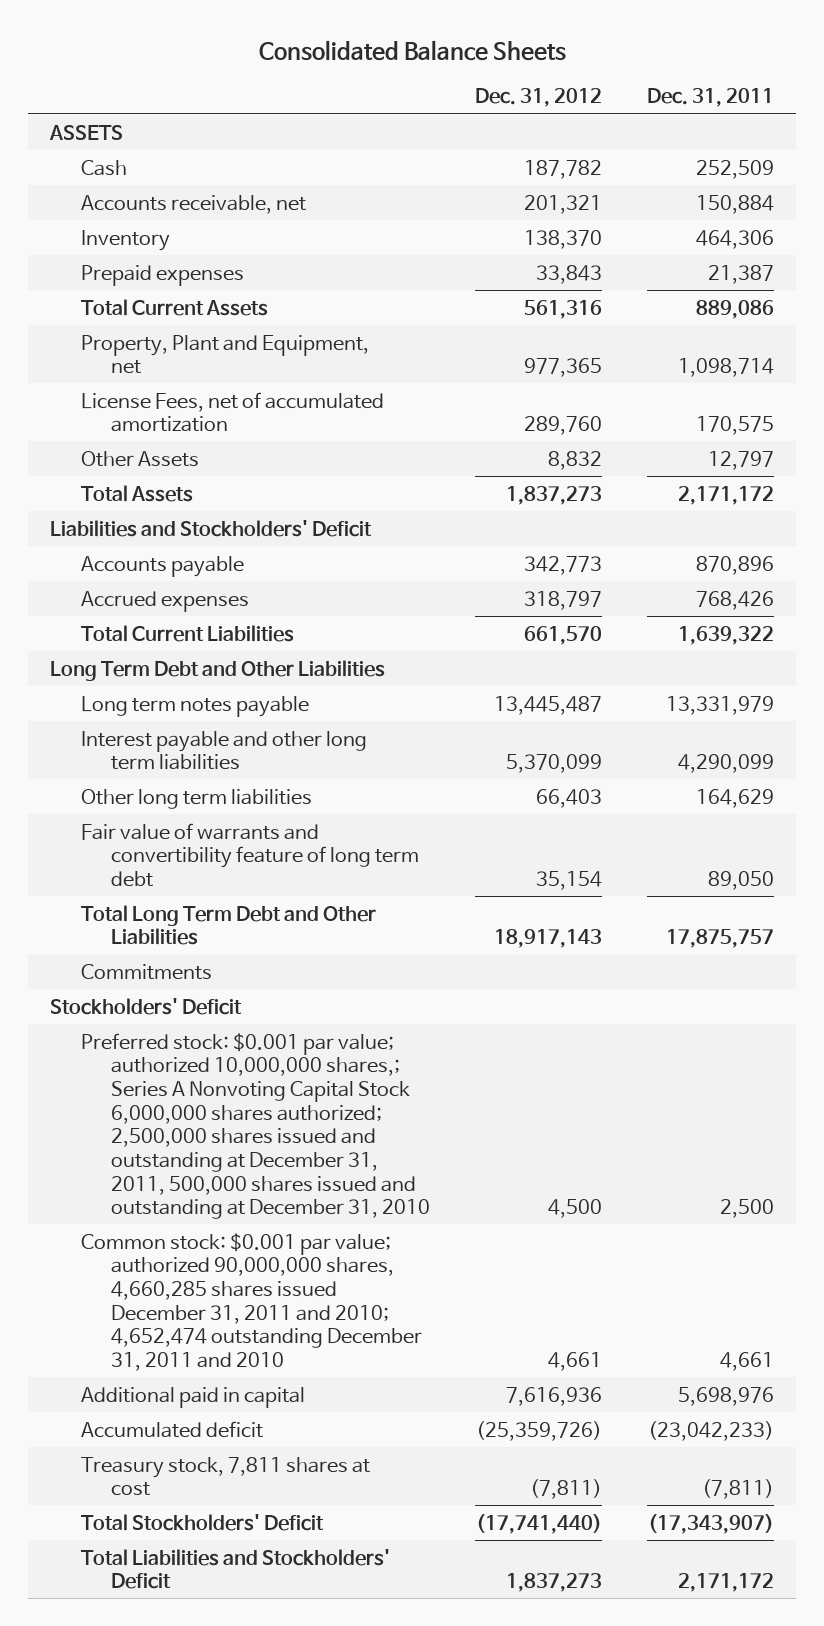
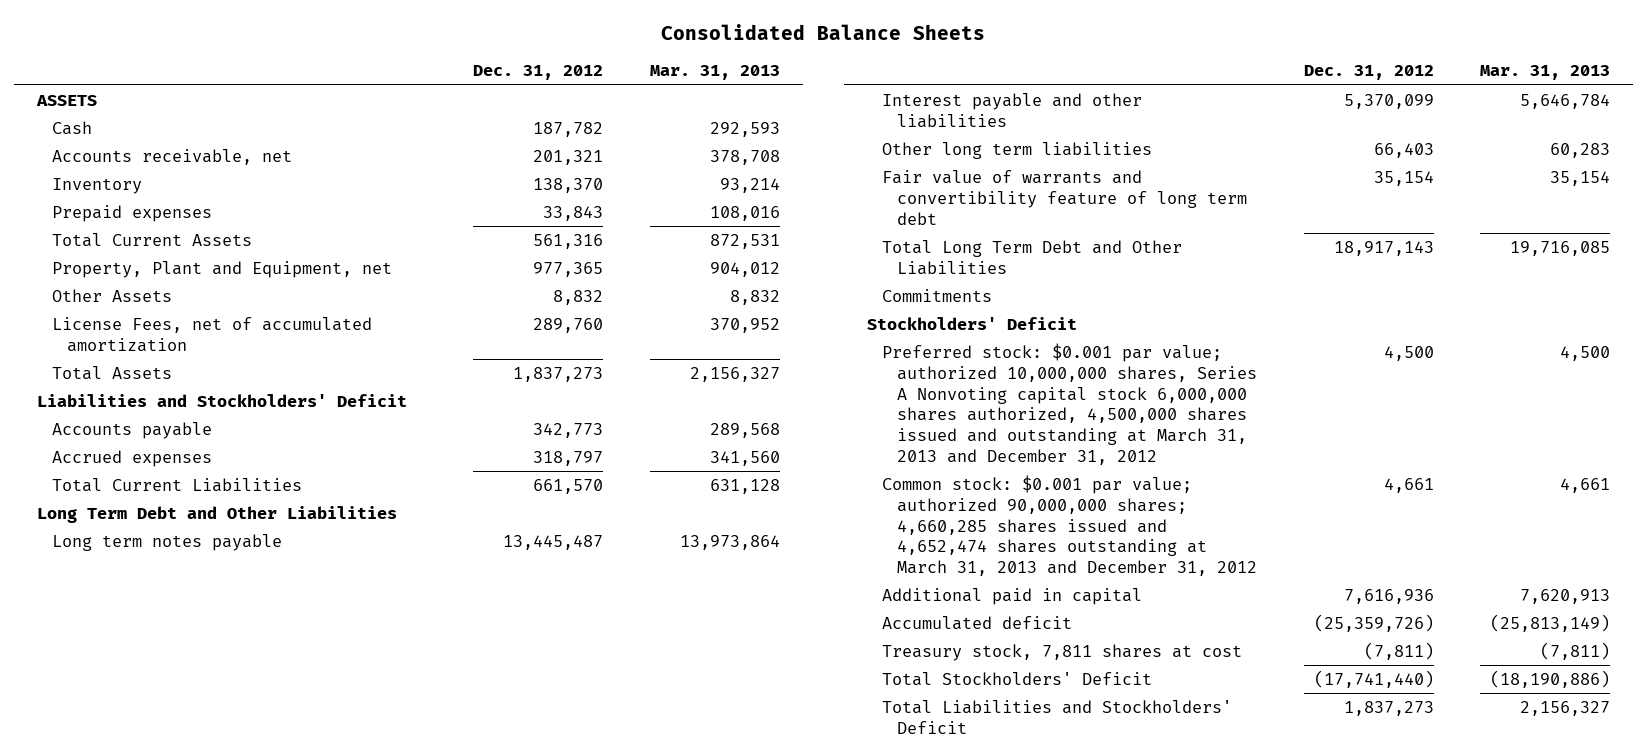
- | Dec. 31, 2012 | Dec. 31, 2011
+ | Dec. 31, 2012 | Mar. 31, 2013
moved down: License Fees, net of accumulated amortization | 289,760 | 370,952
- Interest payable and other long term liabilities | 5,370,099 | 4,290,099
+ Interest payable and other liabilities | 5,370,099 | 5,646,784
- Preferred stock: $0.001 par value; authorized 10,000,000 shares,; Series A Nonvoting Capital Stock 6,000,000 shares authorized; 2,500,000 shares issued and outstanding at December 31, 2011, 500,000 shares issued and outstanding at December 31, 2010 | 4,500 | 2,500
- Common stock: $0.001 par value; authorized 90,000,000 shares, 4,660,285 shares issued December 31, 2011 and 2010; 4,652,474 outstanding December 31, 2011 and 2010 | 4,661 | 4,661
+ Preferred stock: $0.001 par value; authorized 10,000,000 shares, Series A Nonvoting capital stock 6,000,000 shares authorized, 4,500,000 shares issued and outstanding at March 31, 2013 and December 31, 2012 | 4,500 | 4,500
+ Common stock: $0.001 par value; authorized 90,000,000 shares; 4,660,285 shares issued and 4,652,474 shares outstanding at March 31, 2013 and December 31, 2012 | 4,661 | 4,661

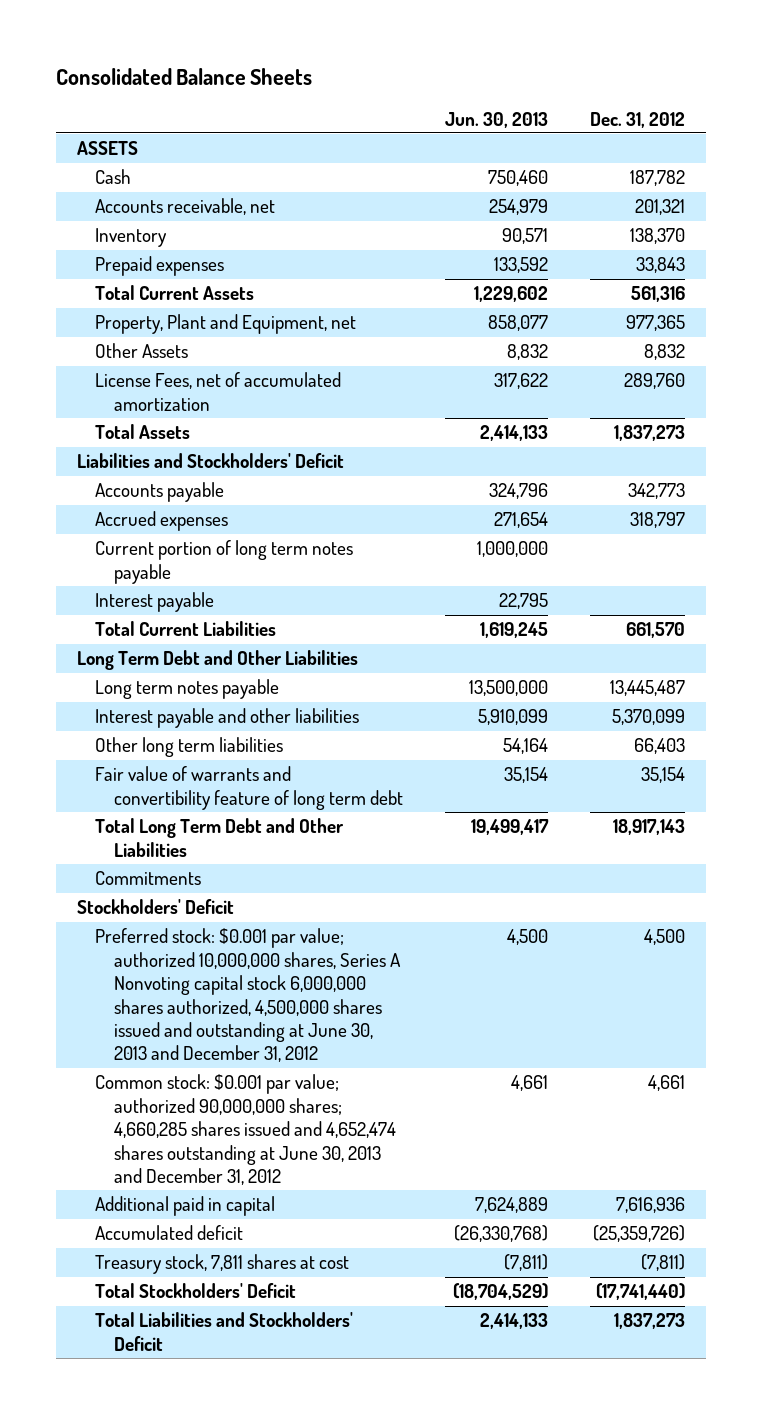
- | Dec. 31, 2012 | Mar. 31, 2013
+ | Jun. 30, 2013 | Dec. 31, 2012
+ Current portion of long term notes payable | 1,000,000 |
+ Interest payable | 22,795 |
- Preferred stock: $0.001 par value; authorized 10,000,000 shares, Series A Nonvoting capital stock 6,000,000 shares authorized, 4,500,000 shares issued and outstanding at March 31, 2013 and December 31, 2012 | 4,500 | 4,500
- Common stock: $0.001 par value; authorized 90,000,000 shares; 4,660,285 shares issued and 4,652,474 shares outstanding at March 31, 2013 and December 31, 2012 | 4,661 | 4,661
+ Preferred stock: $0.001 par value; authorized 10,000,000 shares, Series A Nonvoting capital stock 6,000,000 shares authorized, 4,500,000 shares issued and outstanding at June 30, 2013 and December 31, 2012 | 4,500 | 4,500
+ Common stock: $0.001 par value; authorized 90,000,000 shares; 4,660,285 shares issued and 4,652,474 shares outstanding at June 30, 2013 and December 31, 2012 | 4,661 | 4,661

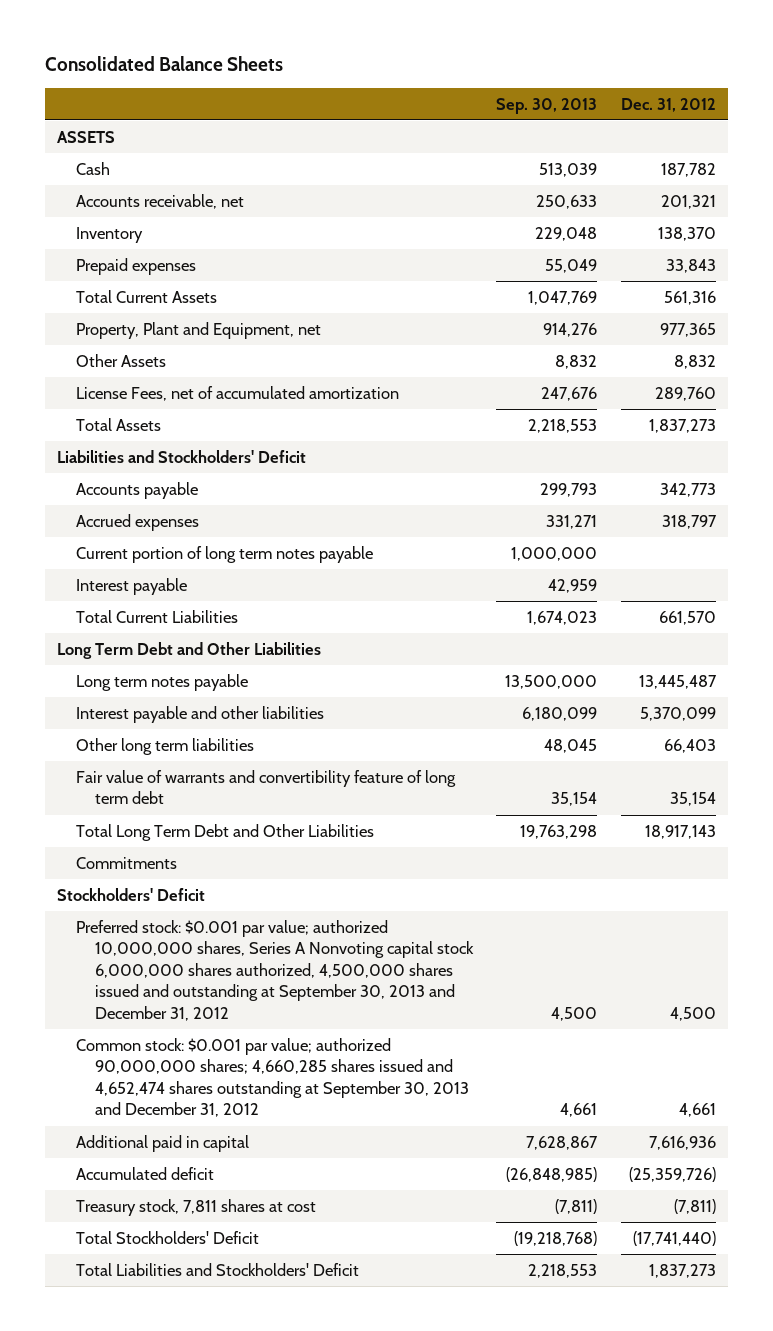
- | Jun. 30, 2013 | Dec. 31, 2012
+ | Sep. 30, 2013 | Dec. 31, 2012
- Preferred stock: $0.001 par value; authorized 10,000,000 shares, Series A Nonvoting capital stock 6,000,000 shares authorized, 4,500,000 shares issued and outstanding at June 30, 2013 and December 31, 2012 | 4,500 | 4,500
- Common stock: $0.001 par value; authorized 90,000,000 shares; 4,660,285 shares issued and 4,652,474 shares outstanding at June 30, 2013 and December 31, 2012 | 4,661 | 4,661
+ Preferred stock: $0.001 par value; authorized 10,000,000 shares, Series A Nonvoting capital stock 6,000,000 shares authorized, 4,500,000 shares issued and outstanding at September 30, 2013 and December 31, 2012 | 4,500 | 4,500
+ Common stock: $0.001 par value; authorized 90,000,000 shares; 4,660,285 shares issued and 4,652,474 shares outstanding at September 30, 2013 and December 31, 2012 | 4,661 | 4,661

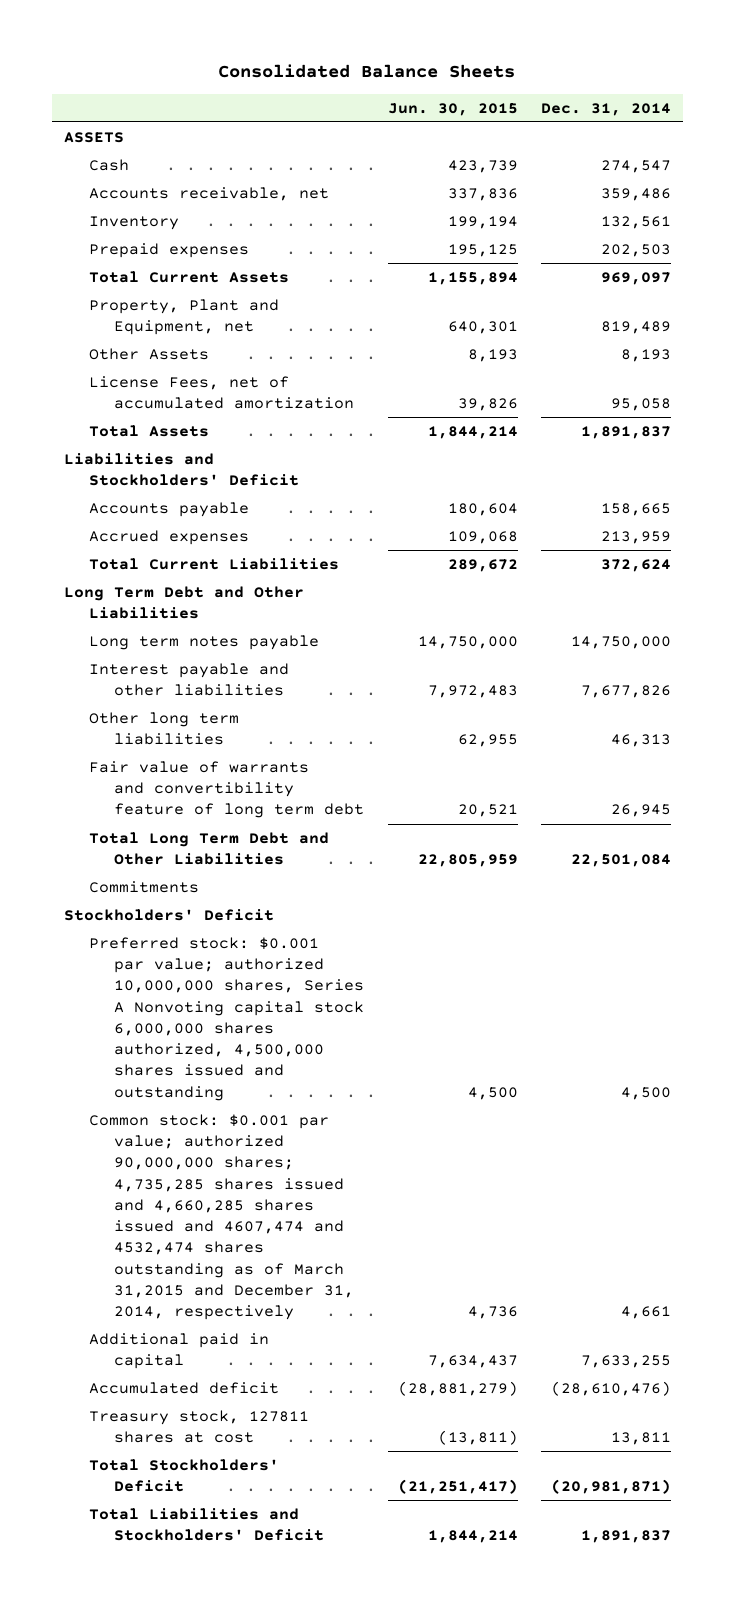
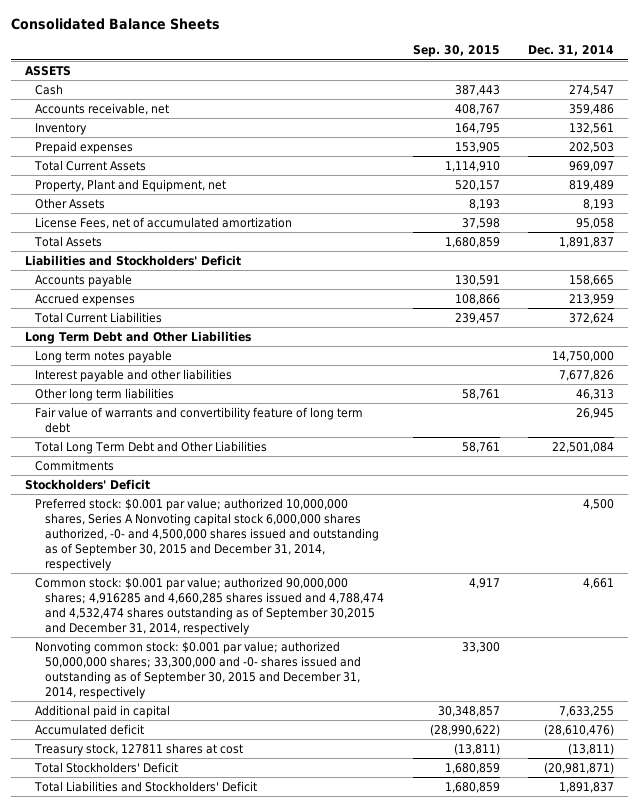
- | Jun. 30, 2015 | Dec. 31, 2014
+ | Sep. 30, 2015 | Dec. 31, 2014
- Preferred stock: $0.001 par value; authorized 10,000,000 shares, Series A Nonvoting capital stock 6,000,000 shares authorized, 4,500,000 shares issued and outstanding | 4,500 | 4,500
- Common stock: $0.001 par value; authorized 90,000,000 shares; 4,735,285 shares issued and 4,660,285 shares issued and 4607,474 and 4532,474 shares outstanding as of March 31,2015 and December 31, 2014, respectively | 4,736 | 4,661
+ Preferred stock: $0.001 par value; authorized 10,000,000 shares, Series A Nonvoting capital stock 6,000,000 shares authorized, -0- and 4,500,000 shares issued and outstanding as of September 30, 2015 and December 31, 2014, respectively | | 4,500
+ Common stock: $0.001 par value; authorized 90,000,000 shares; 4,916285 and 4,660,285 shares issued and 4,788,474 and 4,532,474 shares outstanding as of September 30,2015 and December 31, 2014, respectively | 4,917 | 4,661
+ Nonvoting common stock: $0.001 par value; authorized 50,000,000 shares; 33,300,000 and -0- shares issued and outstanding as of September 30, 2015 and December 31, 2014, respectively | 33,300 |
- Treasury stock, 127811 shares at cost | (13,811) | 13,811
+ Treasury stock, 127811 shares at cost | (13,811) | (13,811)

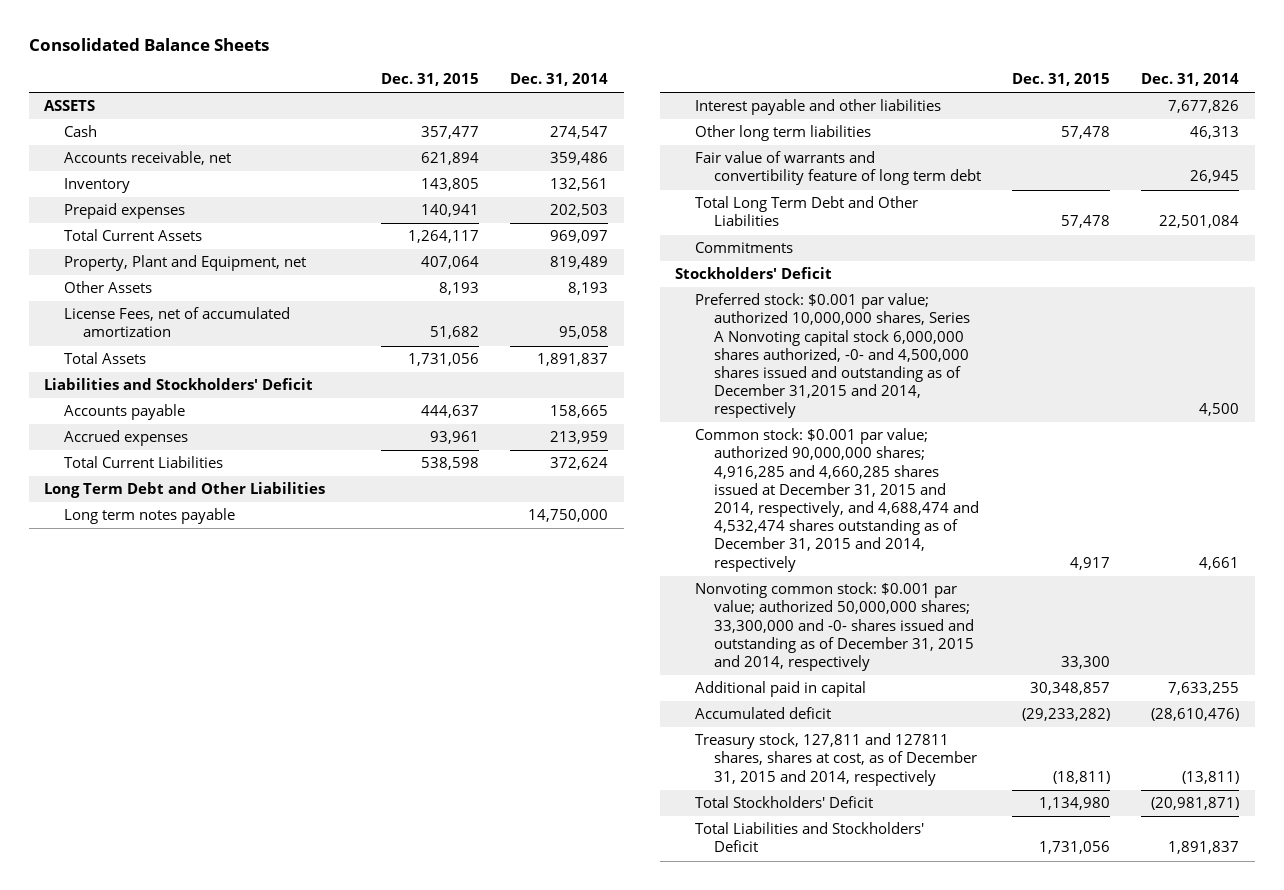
- | Sep. 30, 2015 | Dec. 31, 2014
+ | Dec. 31, 2015 | Dec. 31, 2014
- Preferred stock: $0.001 par value; authorized 10,000,000 shares, Series A Nonvoting capital stock 6,000,000 shares authorized, -0- and 4,500,000 shares issued and outstanding as of September 30, 2015 and December 31, 2014, respectively | | 4,500
- Common stock: $0.001 par value; authorized 90,000,000 shares; 4,916285 and 4,660,285 shares issued and 4,788,474 and 4,532,474 shares outstanding as of September 30,2015 and December 31, 2014, respectively | 4,917 | 4,661
- Nonvoting common stock: $0.001 par value; authorized 50,000,000 shares; 33,300,000 and -0- shares issued and outstanding as of September 30, 2015 and December 31, 2014, respectively | 33,300 |
+ Preferred stock: $0.001 par value; authorized 10,000,000 shares, Series A Nonvoting capital stock 6,000,000 shares authorized, -0- and 4,500,000 shares issued and outstanding as of December 31,2015 and 2014, respectively | | 4,500
+ Common stock: $0.001 par value; authorized 90,000,000 shares; 4,916,285 and 4,660,285 shares issued at December 31, 2015 and 2014, respectively, and 4,688,474 and 4,532,474 shares outstanding as of December 31, 2015 and 2014, respectively | 4,917 | 4,661
+ Nonvoting common stock: $0.001 par value; authorized 50,000,000 shares; 33,300,000 and -0- shares issued and outstanding as of December 31, 2015 and 2014, respectively | 33,300 |
- Treasury stock, 127811 shares at cost | (13,811) | (13,811)
+ Treasury stock, 127,811 and 127811 shares, shares at cost, as of December 31, 2015 and 2014, respectively | (18,811) | (13,811)

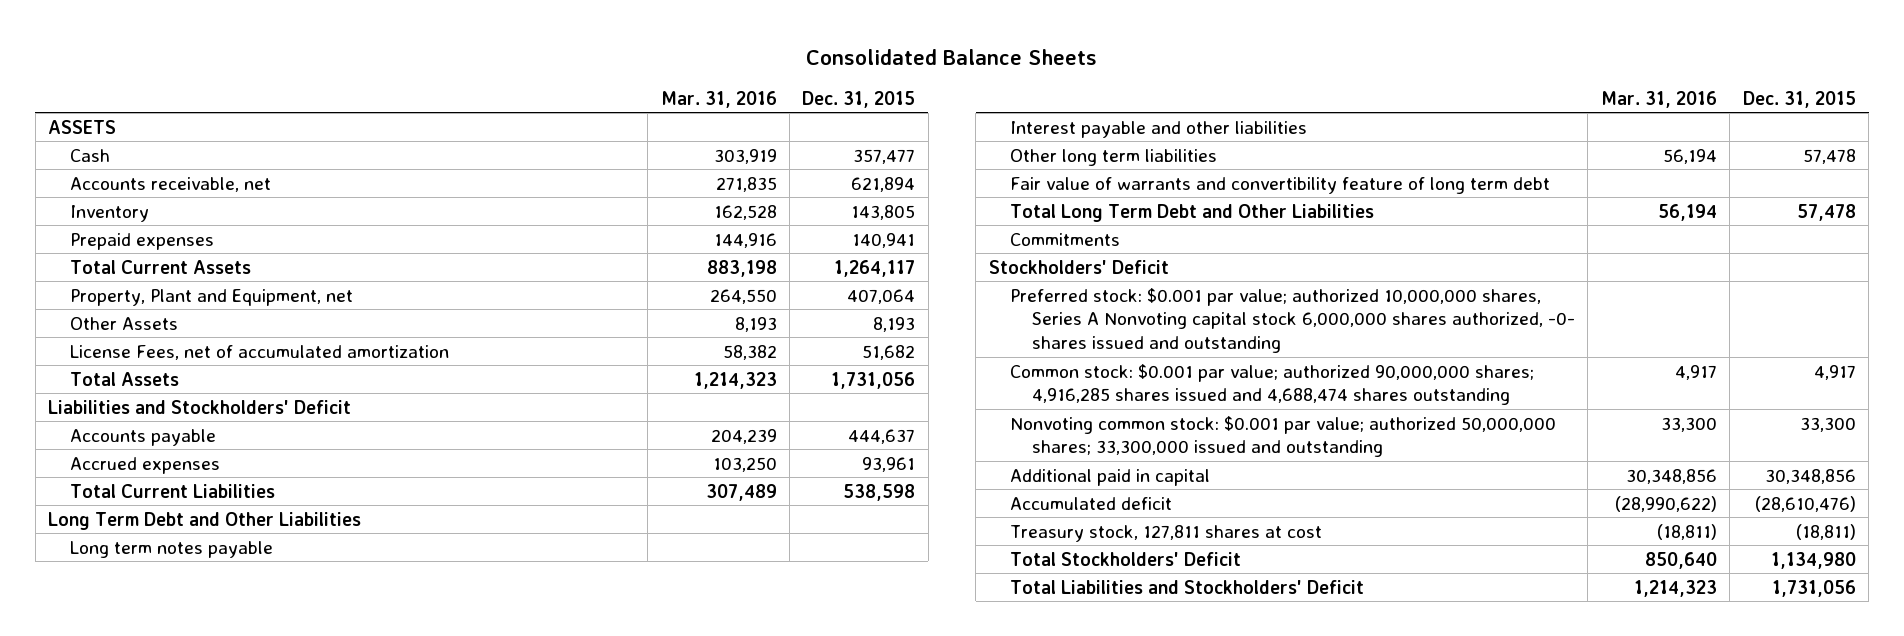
- | Dec. 31, 2015 | Dec. 31, 2014
+ | Mar. 31, 2016 | Dec. 31, 2015
- Preferred stock: $0.001 par value; authorized 10,000,000 shares, Series A Nonvoting capital stock 6,000,000 shares authorized, -0- and 4,500,000 shares issued and outstanding as of December 31,2015 and 2014, respectively | | 4,500
- Common stock: $0.001 par value; authorized 90,000,000 shares; 4,916,285 and 4,660,285 shares issued at December 31, 2015 and 2014, respectively, and 4,688,474 and 4,532,474 shares outstanding as of December 31, 2015 and 2014, respectively | 4,917 | 4,661
- Nonvoting common stock: $0.001 par value; authorized 50,000,000 shares; 33,300,000 and -0- shares issued and outstanding as of December 31, 2015 and 2014, respectively | 33,300 |
- Additional paid in capital | 30,348,857 | 7,633,255
- Accumulated deficit | (29,233,282) | (28,610,476)
- Treasury stock, 127,811 and 127811 shares, shares at cost, as of December 31, 2015 and 2014, respectively | (18,811) | (13,811)
+ Preferred stock: $0.001 par value; authorized 10,000,000 shares, Series A Nonvoting capital stock 6,000,000 shares authorized, -0- shares issued and outstanding
+ Common stock: $0.001 par value; authorized 90,000,000 shares; 4,916,285 shares issued and 4,688,474 shares outstanding | 4,917 | 4,917
+ Nonvoting common stock: $0.001 par value; authorized 50,000,000 shares; 33,300,000 issued and outstanding | 33,300 | 33,300
+ Additional paid in capital | 30,348,856 | 30,348,856
+ Accumulated deficit | (28,990,622) | (28,610,476)
+ Treasury stock, 127,811 shares at cost | (18,811) | (18,811)

